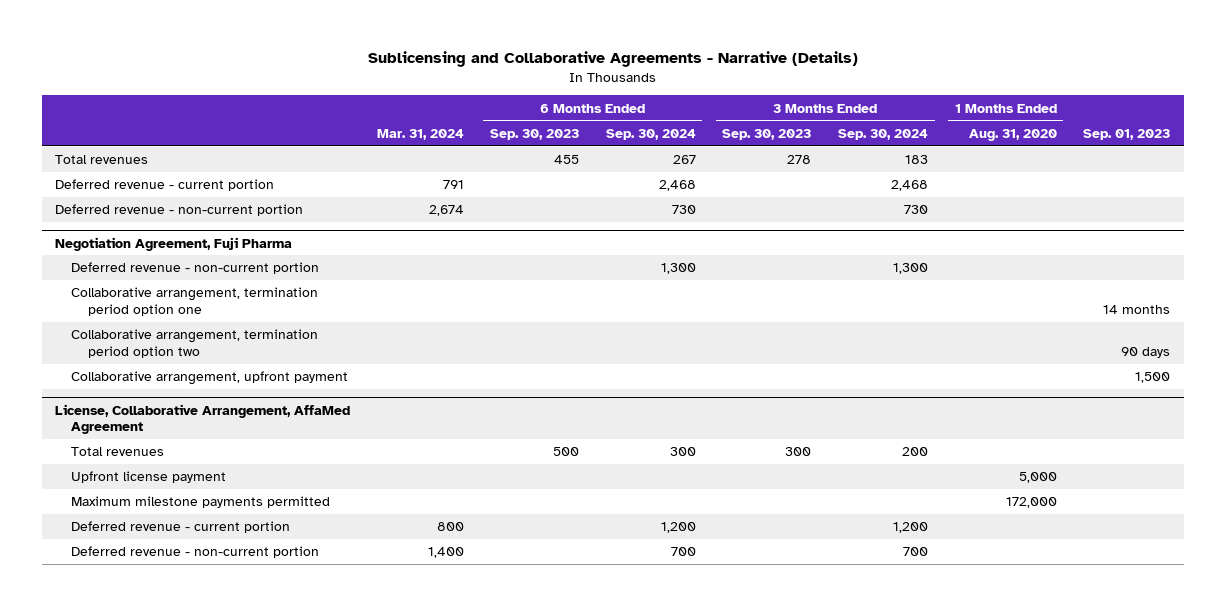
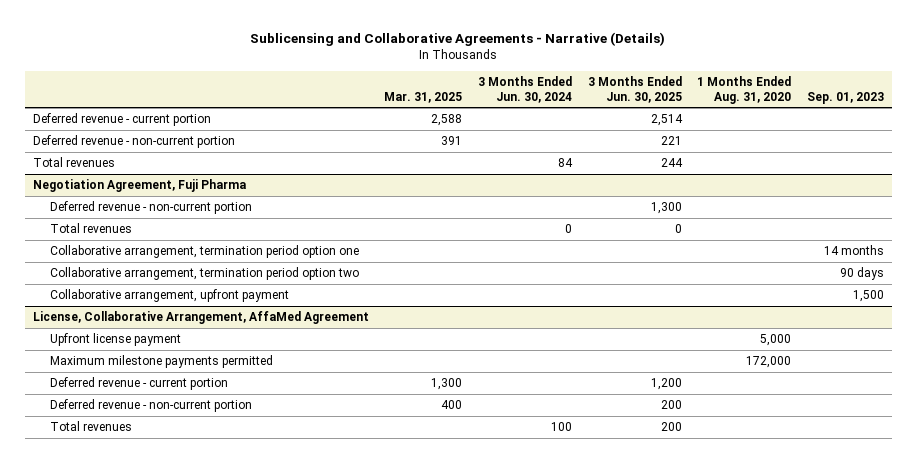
- | Mar. 31, 2024 | 6 Months Ended Sep. 30, 2023 | 6 Months Ended Sep. 30, 2024 | 3 Months Ended Sep. 30, 2023 | 3 Months Ended Sep. 30, 2024 | 1 Months Ended Aug. 31, 2020 | Sep. 01, 2023
+ | Mar. 31, 2025 | 3 Months Ended Jun. 30, 2024 | 3 Months Ended Jun. 30, 2025 | 1 Months Ended Aug. 31, 2020 | Sep. 01, 2023
moved down: Total revenues | | 84 | 244 | |
@ Negotiation Agreement, Fuji Pharma
+ Total revenues | | 0 | 0 | |
@ License, Collaborative Arrangement, AffaMed Agreement
moved down: Total revenues | | 100 | 200 | |

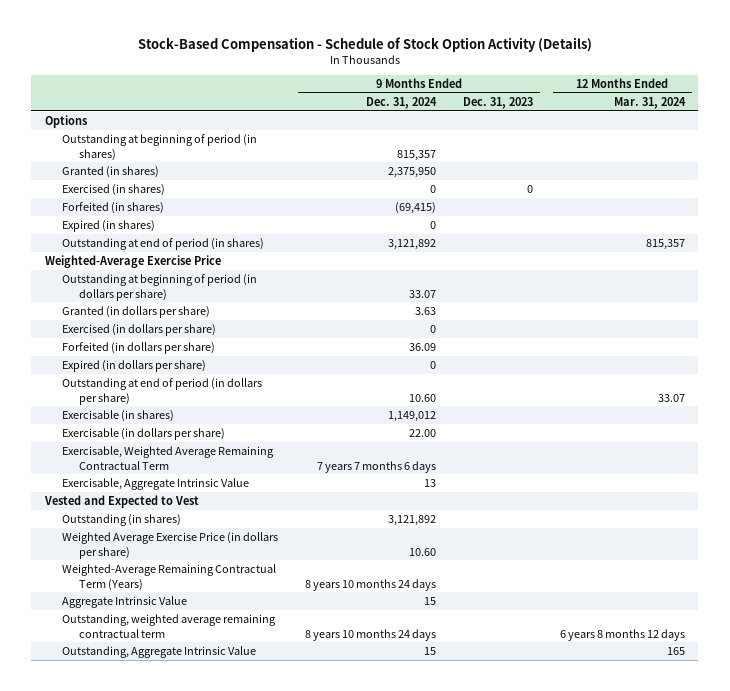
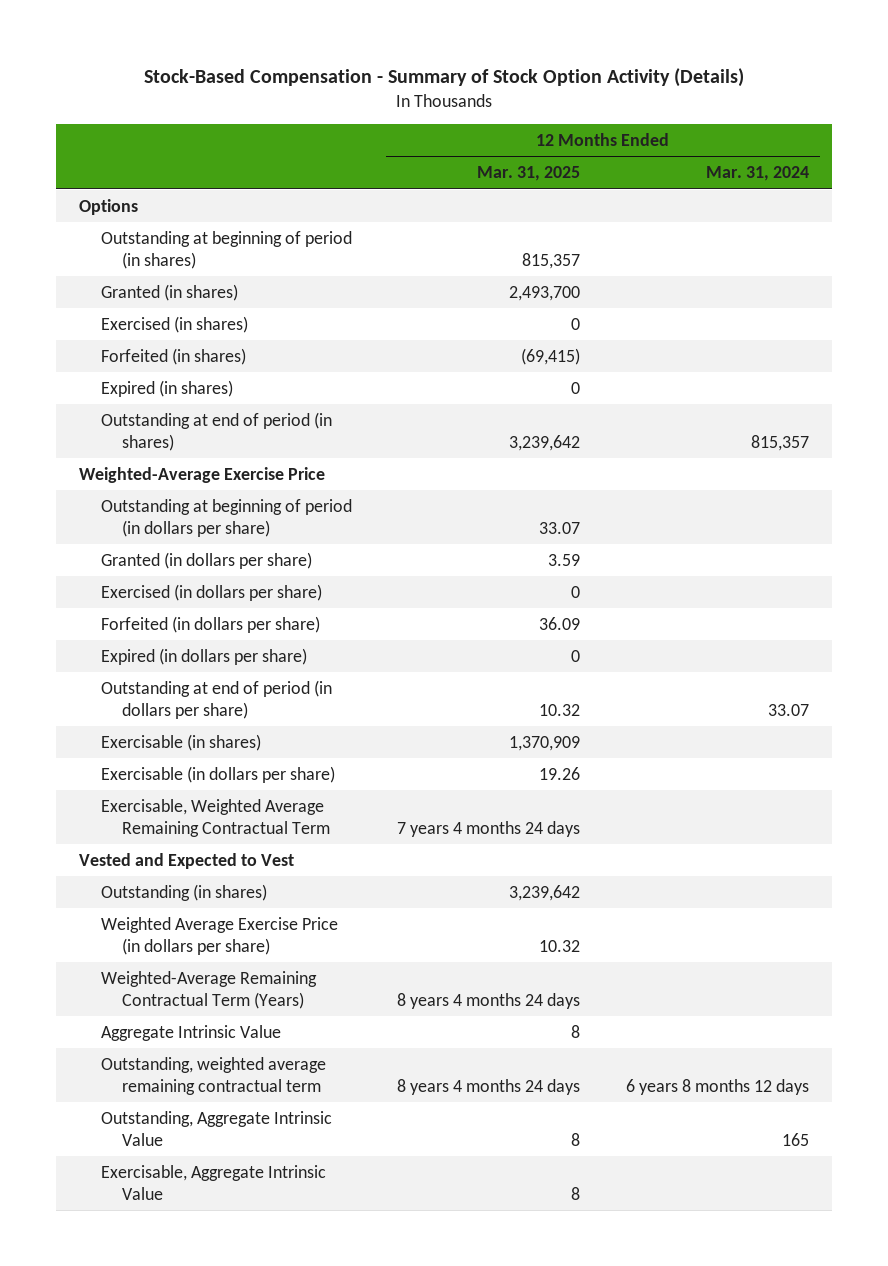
- Stock-Based Compensation - Schedule of Stock Option Activity (Details)
+ Stock-Based Compensation - Summary of Stock Option Activity (Details)
- | 9 Months Ended Dec. 31, 2024 | 9 Months Ended Dec. 31, 2023 | 12 Months Ended Mar. 31, 2024
+ | 12 Months Ended Mar. 31, 2025 | 12 Months Ended Mar. 31, 2024
moved down: Exercisable, Aggregate Intrinsic Value | 8 |

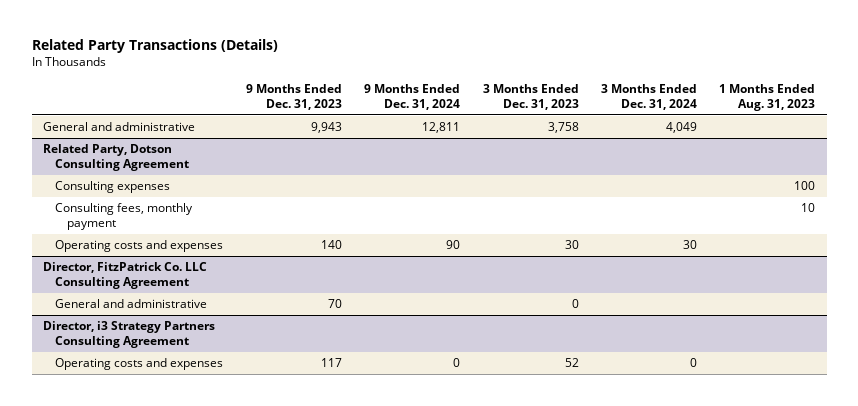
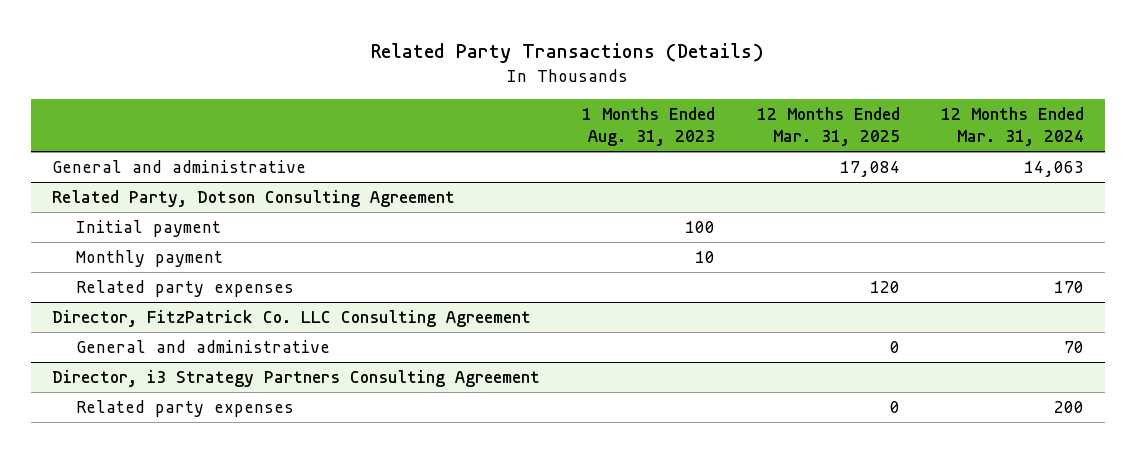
- | 9 Months Ended Dec. 31, 2023 | 9 Months Ended Dec. 31, 2024 | 3 Months Ended Dec. 31, 2023 | 3 Months Ended Dec. 31, 2024 | 1 Months Ended Aug. 31, 2023
+ | 1 Months Ended Aug. 31, 2023 | 12 Months Ended Mar. 31, 2025 | 12 Months Ended Mar. 31, 2024
@ Related Party, Dotson Consulting Agreement
- Consulting expenses | | | | | 100
- Consulting fees, monthly payment | | | | | 10
- Operating costs and expenses | 140 | 90 | 30 | 30 |
+ Initial payment | 100 | |
+ Monthly payment | 10 | |
+ Related party expenses | | 120 | 170
@ Director, i3 Strategy Partners Consulting Agreement
- Operating costs and expenses | 117 | 0 | 52 | 0 |
+ Related party expenses | | 0 | 200

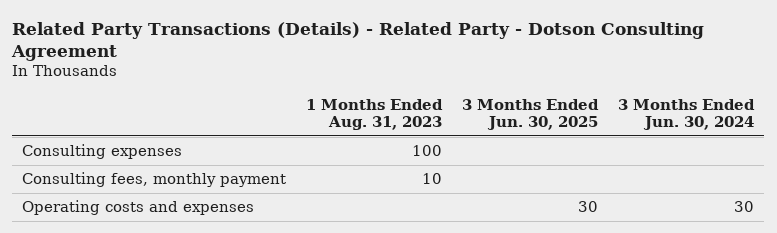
- Related Party Transactions (Details)
+ Related Party Transactions (Details) - Related Party - Dotson Consulting Agreement
- | 1 Months Ended Aug. 31, 2023 | 12 Months Ended Mar. 31, 2025 | 12 Months Ended Mar. 31, 2024
+ | 1 Months Ended Aug. 31, 2023 | 3 Months Ended Jun. 30, 2025 | 3 Months Ended Jun. 30, 2024
- General and administrative | | 17,084 | 14,063
- Related Party, Dotson Consulting Agreement
- Initial payment | 100 | |
- Monthly payment | 10 | |
- Related party expenses | | 120 | 170
- Director, FitzPatrick Co. LLC Consulting Agreement
- General and administrative | | 0 | 70
- Director, i3 Strategy Partners Consulting Agreement
- Related party expenses | | 0 | 200
+ Consulting expenses | 100 | |
+ Consulting fees, monthly payment | 10 | |
+ Operating costs and expenses | | 30 | 30

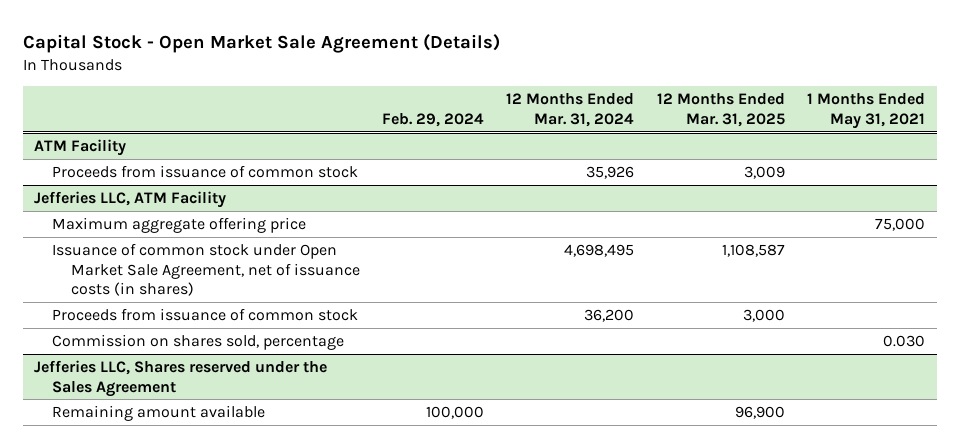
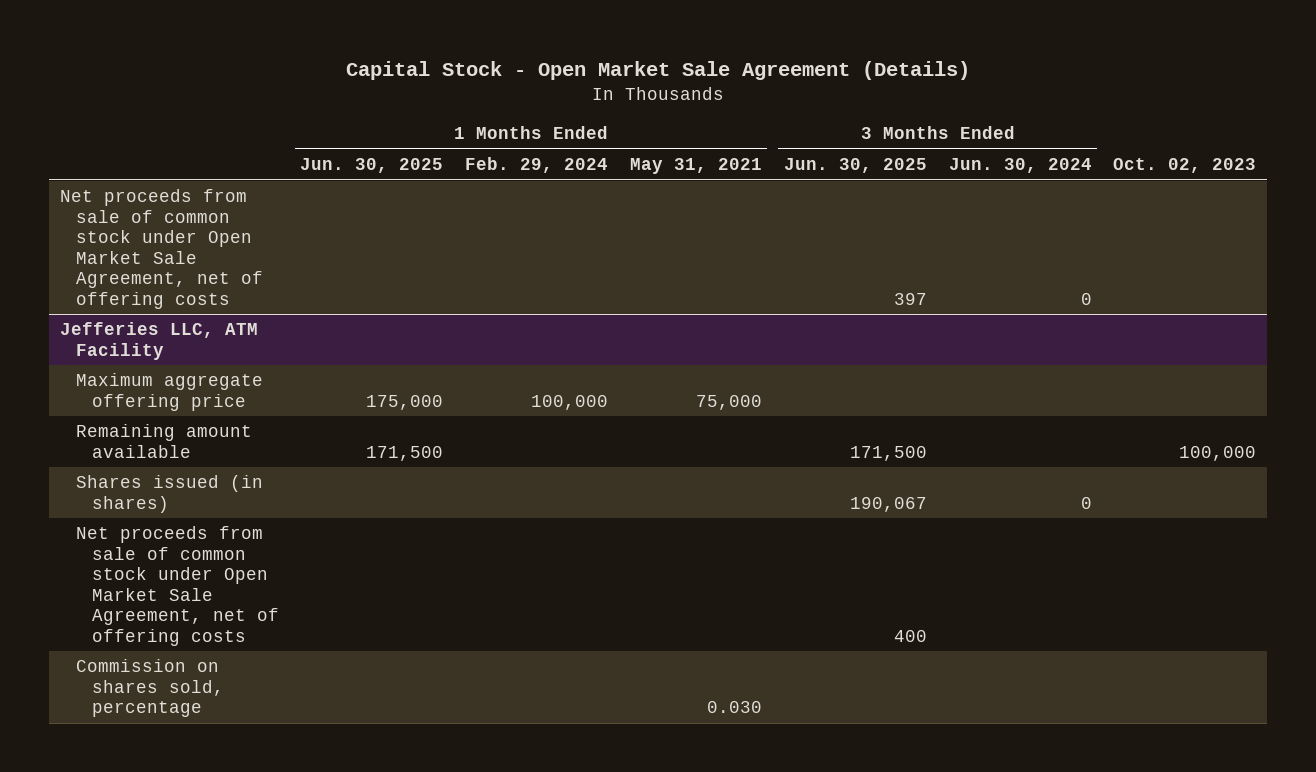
- | Feb. 29, 2024 | 12 Months Ended Mar. 31, 2024 | 12 Months Ended Mar. 31, 2025 | 1 Months Ended May 31, 2021
+ | 1 Months Ended Jun. 30, 2025 | 1 Months Ended Feb. 29, 2024 | 1 Months Ended May 31, 2021 | 3 Months Ended Jun. 30, 2025 | 3 Months Ended Jun. 30, 2024 | Oct. 02, 2023
- ATM Facility
- Proceeds from issuance of common stock | | 35,926 | 3,009 |
+ Net proceeds from sale of common stock under Open Market Sale Agreement, net of offering costs | | | | 397 | 0 |
@ Jefferies LLC, ATM Facility
- Issuance of common stock under Open Market Sale Agreement, net of issuance costs (in shares) | | 4,698,495 | 1,108,587 |
- Proceeds from issuance of common stock | | 36,200 | 3,000 |
+ Remaining amount available | 171,500 | | | 171,500 | | 100,000
+ Shares issued (in shares) | | | | 190,067 | 0 |
+ Net proceeds from sale of common stock under Open Market Sale Agreement, net of offering costs | | | | 400 | |
- Jefferies LLC, Shares reserved under the Sales Agreement
- Remaining amount available | 100,000 | | 96,900 |

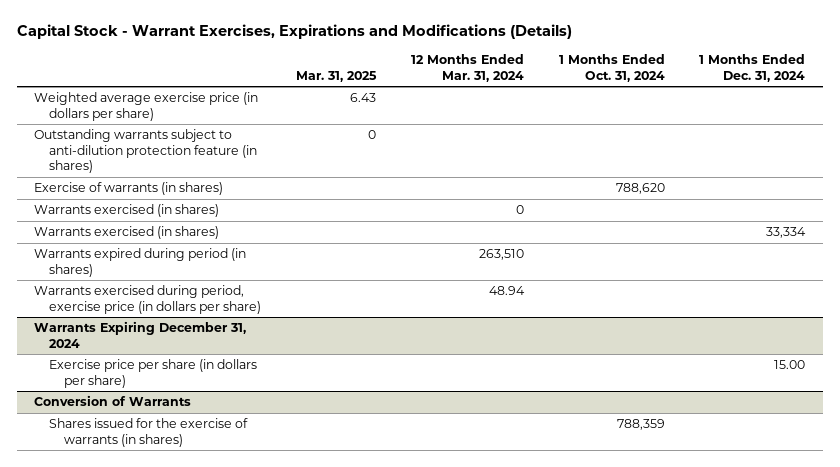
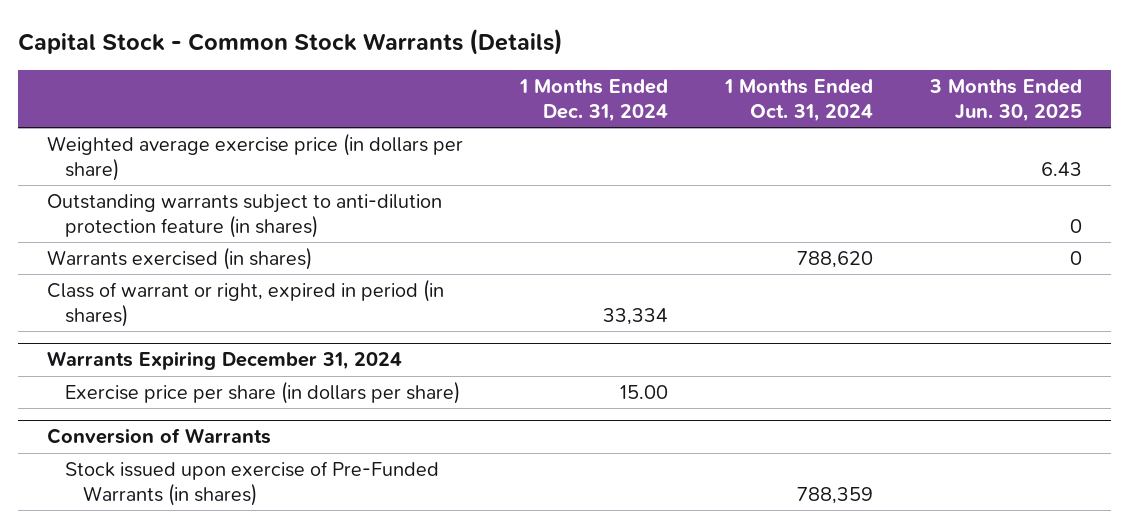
- Capital Stock - Warrant Exercises, Expirations and Modifications (Details)
+ Capital Stock - Common Stock Warrants (Details)
- | Mar. 31, 2025 | 12 Months Ended Mar. 31, 2024 | 1 Months Ended Oct. 31, 2024 | 1 Months Ended Dec. 31, 2024
+ | 1 Months Ended Dec. 31, 2024 | 1 Months Ended Oct. 31, 2024 | 3 Months Ended Jun. 30, 2025
- Exercise of warrants (in shares) | | | 788,620 |
- Warrants exercised (in shares) | | 0 | |
- Warrants exercised (in shares) | | | | 33,334
- Warrants expired during period (in shares) | | 263,510 | |
- Warrants exercised during period, exercise price (in dollars per share) | | 48.94 | |
+ Warrants exercised (in shares) | | 788,620 | 0
+ Class of warrant or right, expired in period (in shares) | 33,334 | |
@ Conversion of Warrants
- Shares issued for the exercise of warrants (in shares) | | | 788,359 |
+ Stock issued upon exercise of Pre-Funded Warrants (in shares) | | 788,359 |

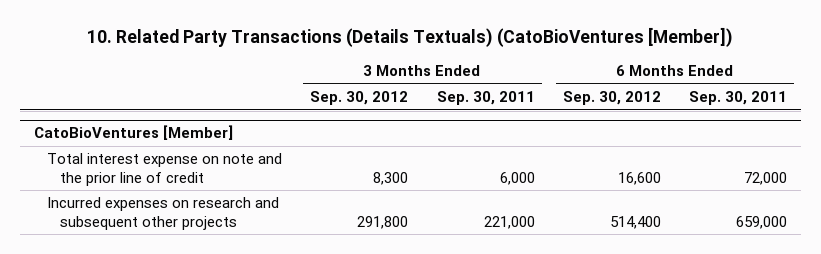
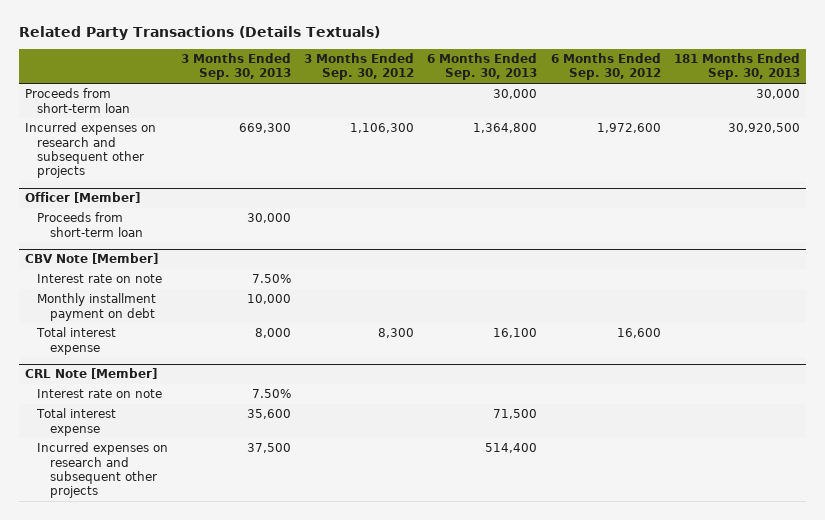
- 10. Related Party Transactions (Details Textuals) (CatoBioVentures [Member])
+ Related Party Transactions (Details Textuals)
- | 3 Months Ended Sep. 30, 2012 | 3 Months Ended Sep. 30, 2011 | 6 Months Ended Sep. 30, 2012 | 6 Months Ended Sep. 30, 2011
+ | 3 Months Ended Sep. 30, 2013 | 3 Months Ended Sep. 30, 2012 | 6 Months Ended Sep. 30, 2013 | 6 Months Ended Sep. 30, 2012 | 181 Months Ended Sep. 30, 2013
- CatoBioVentures [Member]
- Total interest expense on note and the prior line of credit | 8,300 | 6,000 | 16,600 | 72,000
- Incurred expenses on research and subsequent other projects | 291,800 | 221,000 | 514,400 | 659,000
+ Proceeds from short-term loan | | | 30,000 | | 30,000
+ Incurred expenses on research and subsequent other projects | 669,300 | 1,106,300 | 1,364,800 | 1,972,600 | 30,920,500
+ Officer [Member]
+ Proceeds from short-term loan | 30,000 | | | |
+ CBV Note [Member]
+ Interest rate on note | 7.50% | | | |
+ Monthly installment payment on debt | 10,000 | | | |
+ Total interest expense | 8,000 | 8,300 | 16,100 | 16,600 |
+ CRL Note [Member]
+ Interest rate on note | 7.50% | | | |
+ Total interest expense | 35,600 | | 71,500 | |
+ Incurred expenses on research and subsequent other projects | 37,500 | | 514,400 | |

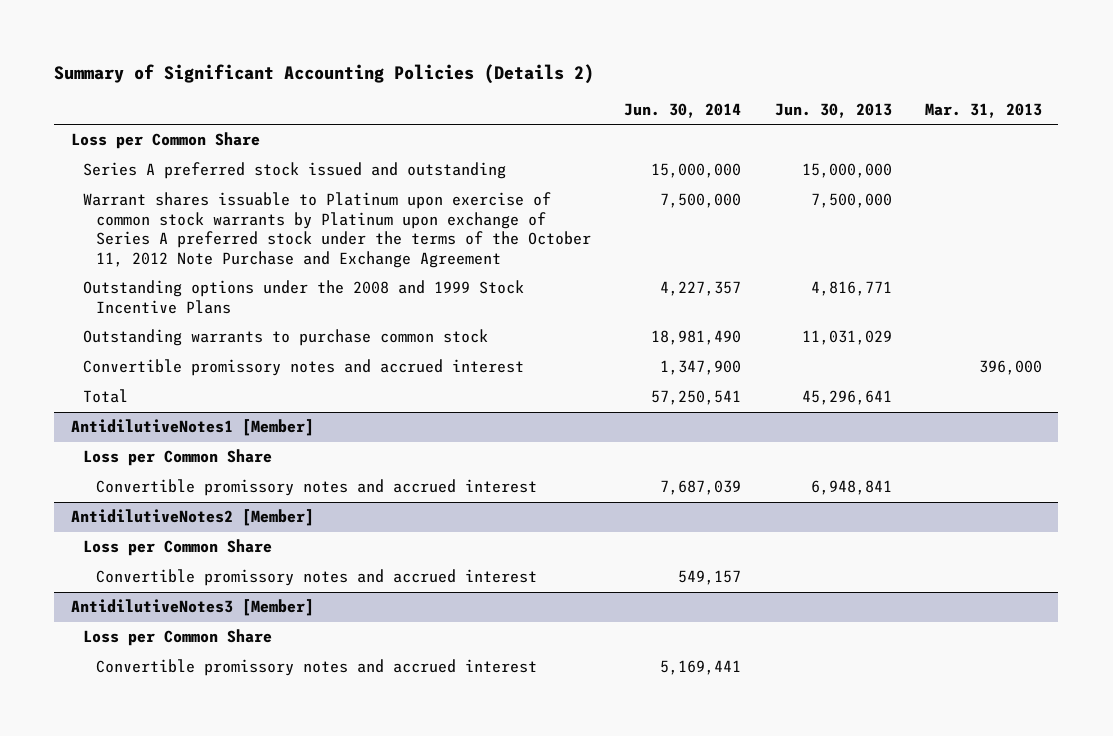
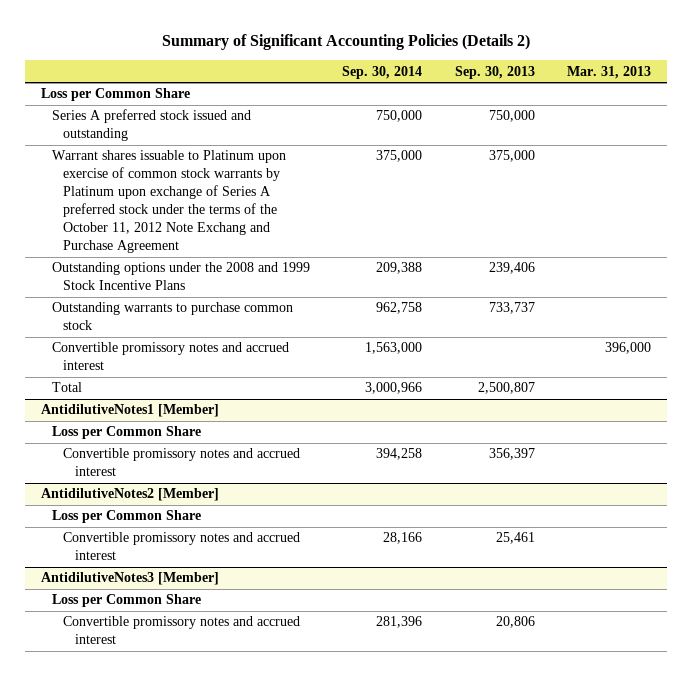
- | Jun. 30, 2014 | Jun. 30, 2013 | Mar. 31, 2013
+ | Sep. 30, 2014 | Sep. 30, 2013 | Mar. 31, 2013
- Warrant shares issuable to Platinum upon exercise of common stock warrants by Platinum upon exchange of Series A preferred stock under the terms of the October 11, 2012 Note Purchase and Exchange Agreement | 7,500,000 | 7,500,000 |
+ Warrant shares issuable to Platinum upon exercise of common stock warrants by Platinum upon exchange of Series A preferred stock under the terms of the October 11, 2012 Note Exchang and Purchase Agreement | 375,000 | 375,000 |

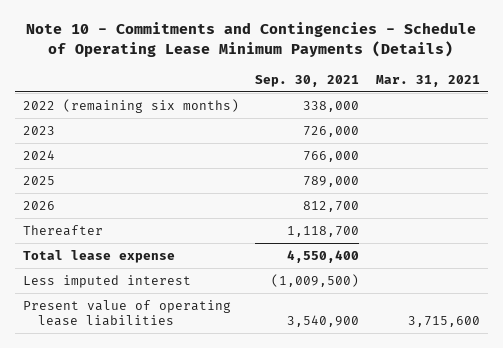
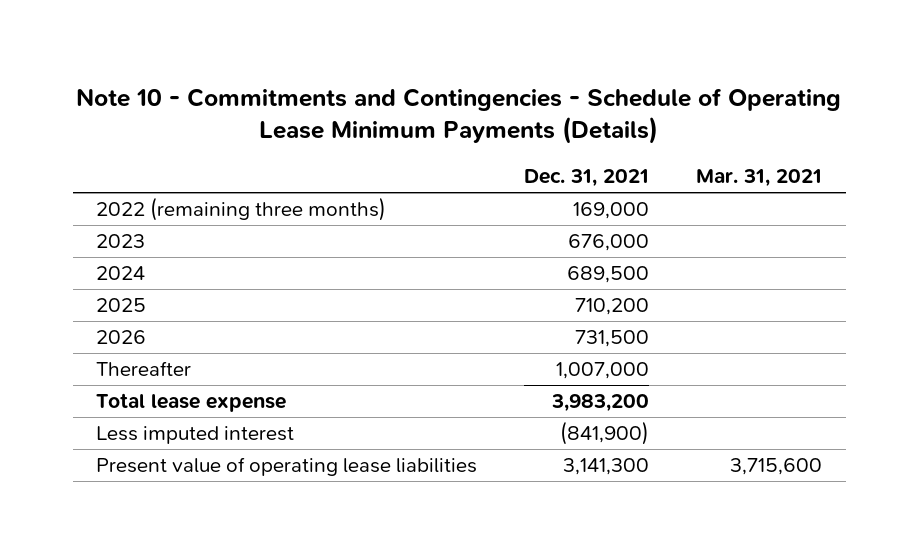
- | Sep. 30, 2021 | Mar. 31, 2021
+ | Dec. 31, 2021 | Mar. 31, 2021
- 2022 (remaining six months) | 338,000 |
+ 2022 (remaining three months) | 169,000 |

